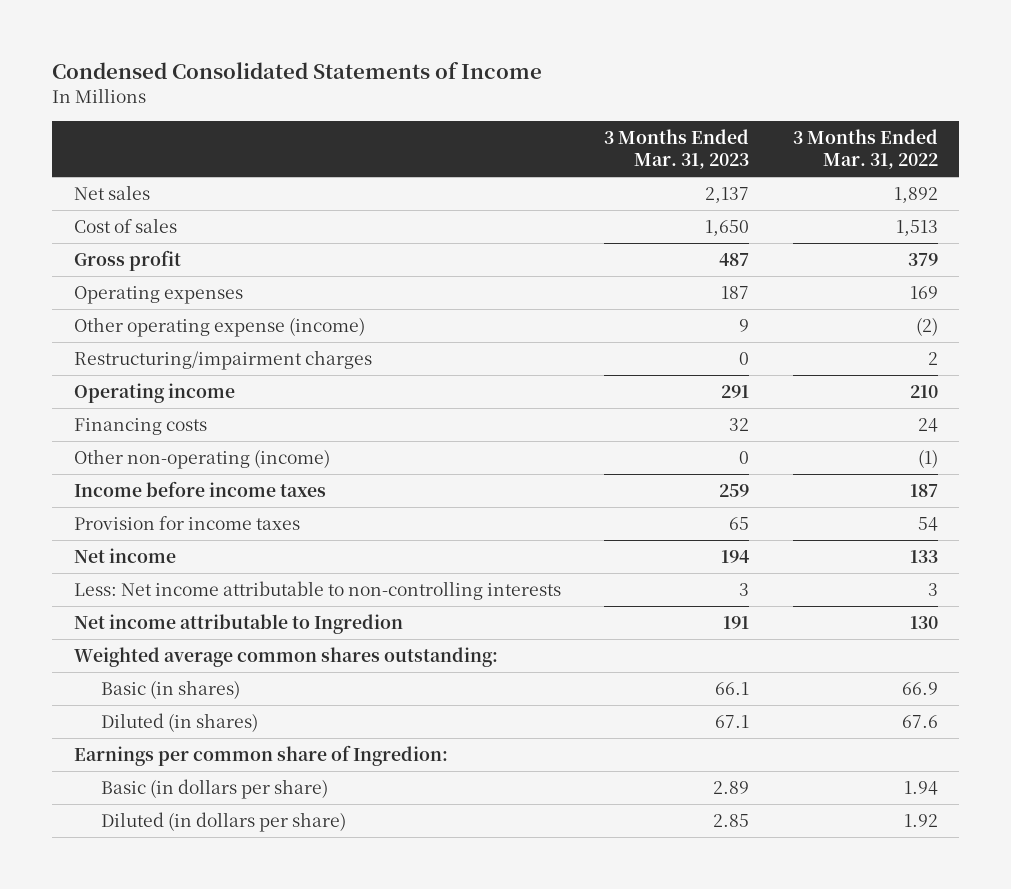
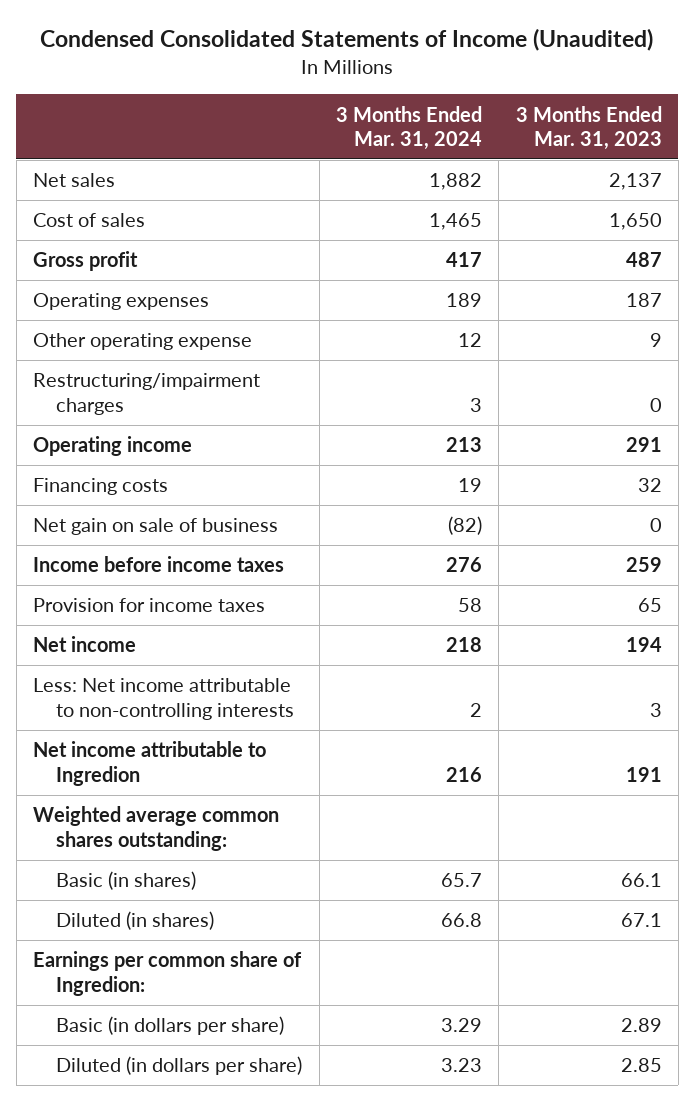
- Condensed Consolidated Statements of Income
+ Condensed Consolidated Statements of Income (Unaudited)
- | 3 Months Ended Mar. 31, 2023 | 3 Months Ended Mar. 31, 2022
+ | 3 Months Ended Mar. 31, 2024 | 3 Months Ended Mar. 31, 2023
- Other operating expense (income) | 9 | (2)
+ Other operating expense | 12 | 9
- Other non-operating (income) | 0 | (1)
+ Net gain on sale of business | (82) | 0

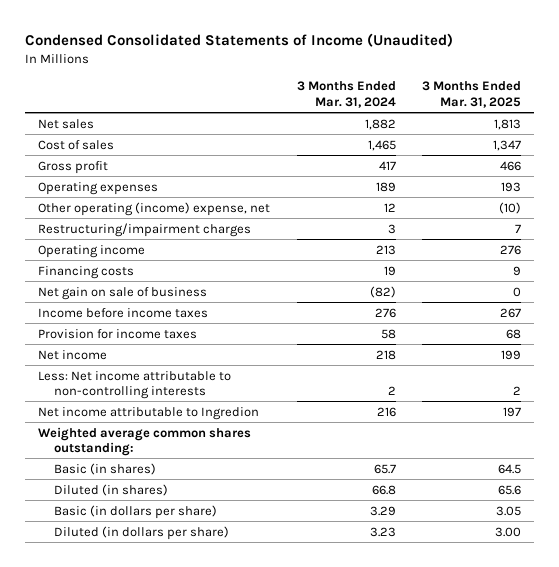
- | 3 Months Ended Mar. 31, 2024 | 3 Months Ended Mar. 31, 2023
+ | 3 Months Ended Mar. 31, 2024 | 3 Months Ended Mar. 31, 2025
- Other operating expense | 12 | 9
+ Other operating (income) expense, net | 12 | (10)
- Earnings per common share of Ingredion:

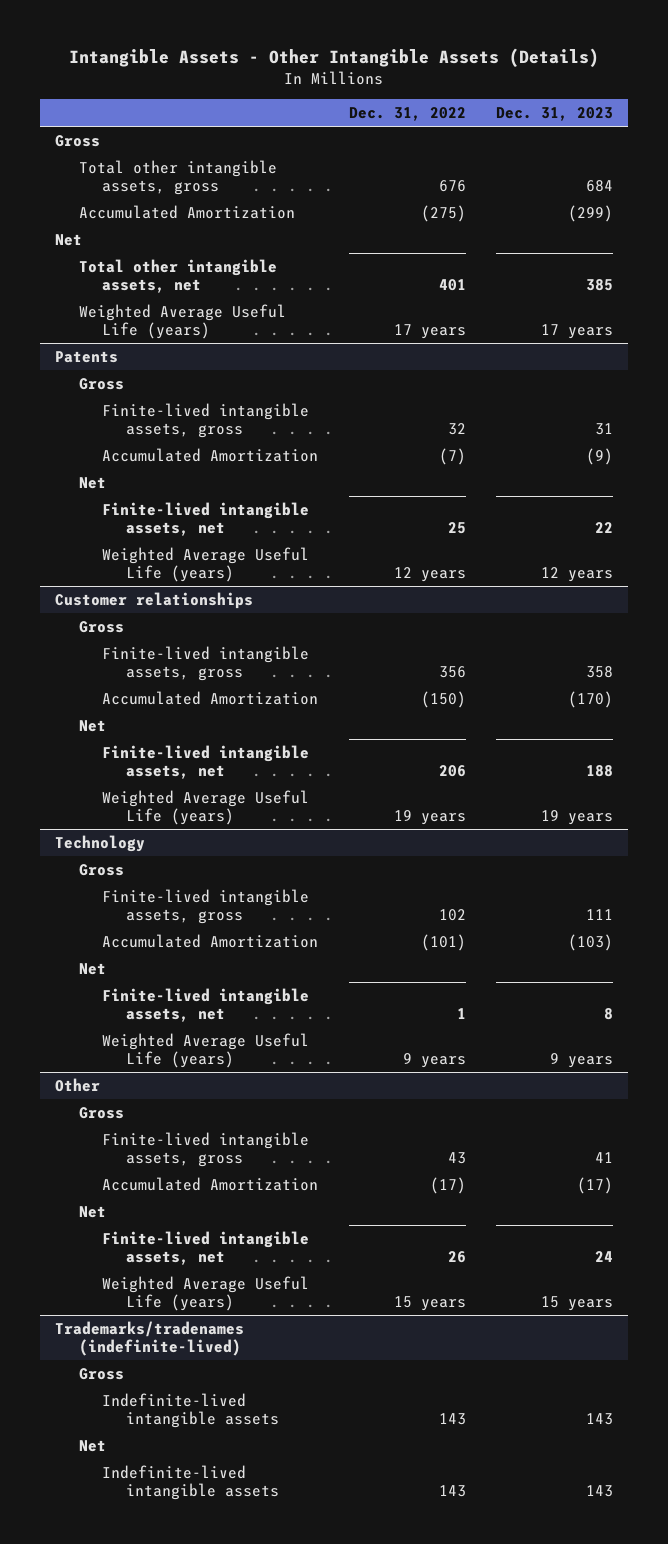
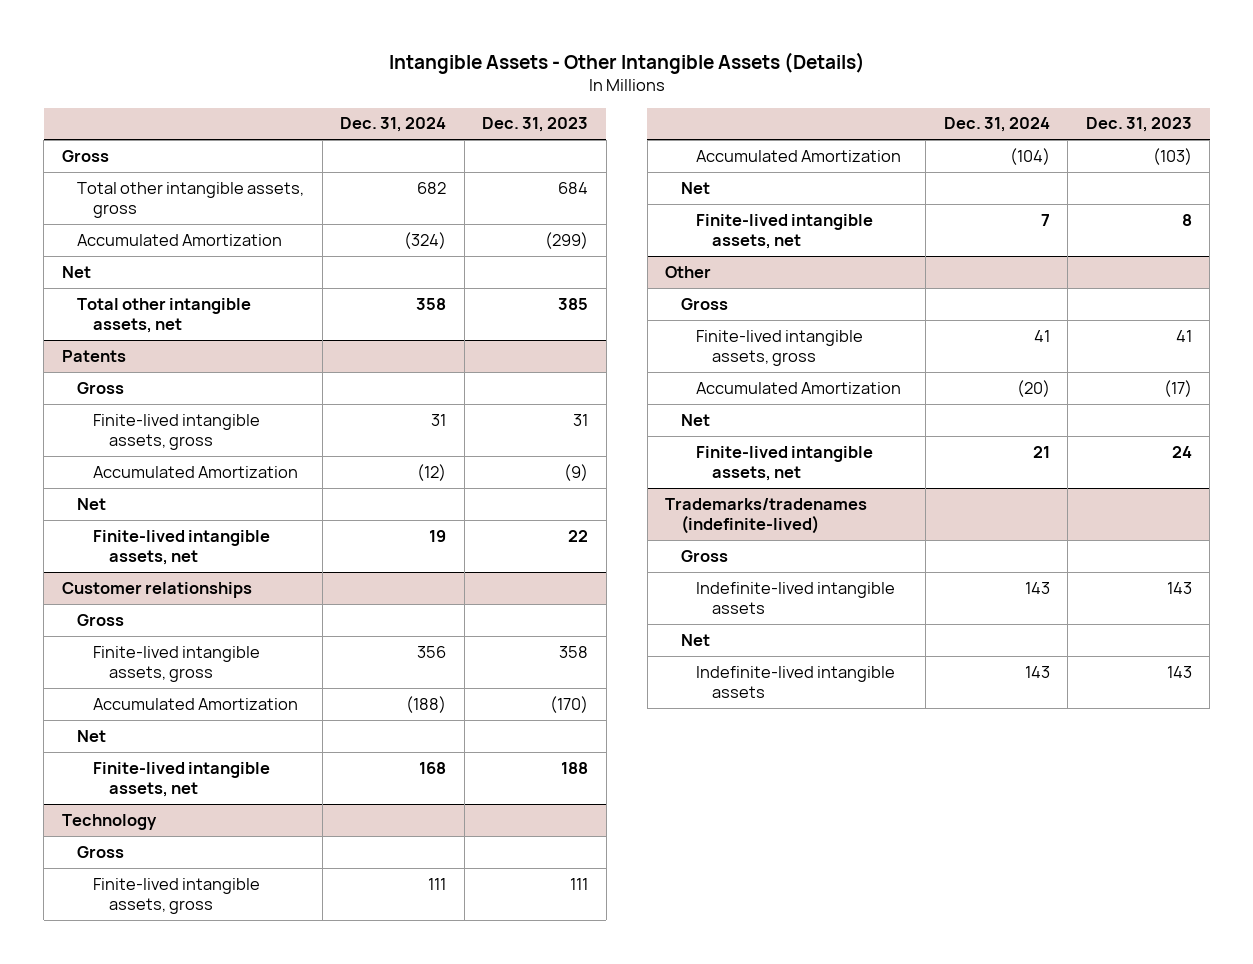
- | Dec. 31, 2022 | Dec. 31, 2023
+ | Dec. 31, 2024 | Dec. 31, 2023
- Weighted Average Useful Life (years) | 17 years | 17 years
@ Patents
- Weighted Average Useful Life (years) | 12 years | 12 years
@ Customer relationships
- Weighted Average Useful Life (years) | 19 years | 19 years
@ Technology
- Weighted Average Useful Life (years) | 9 years | 9 years
@ Other
- Weighted Average Useful Life (years) | 15 years | 15 years

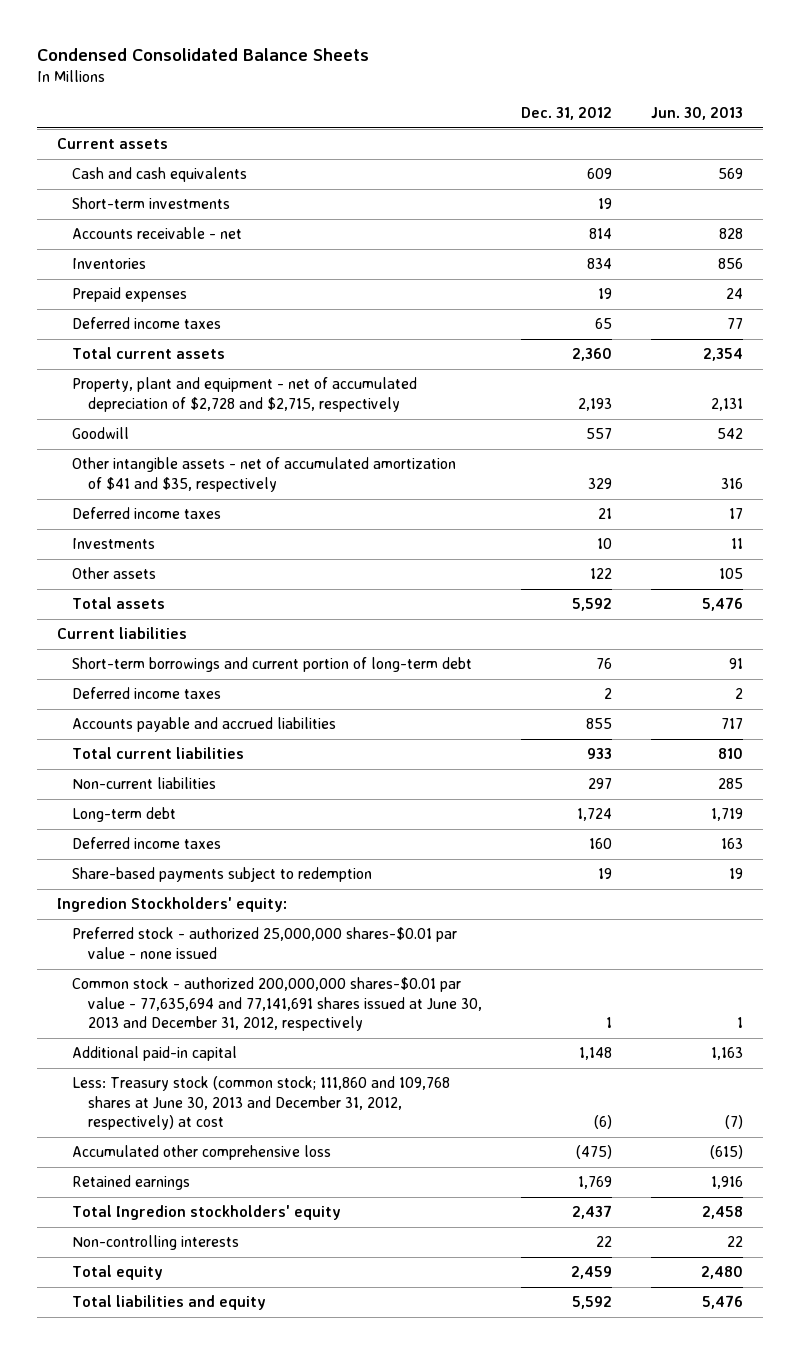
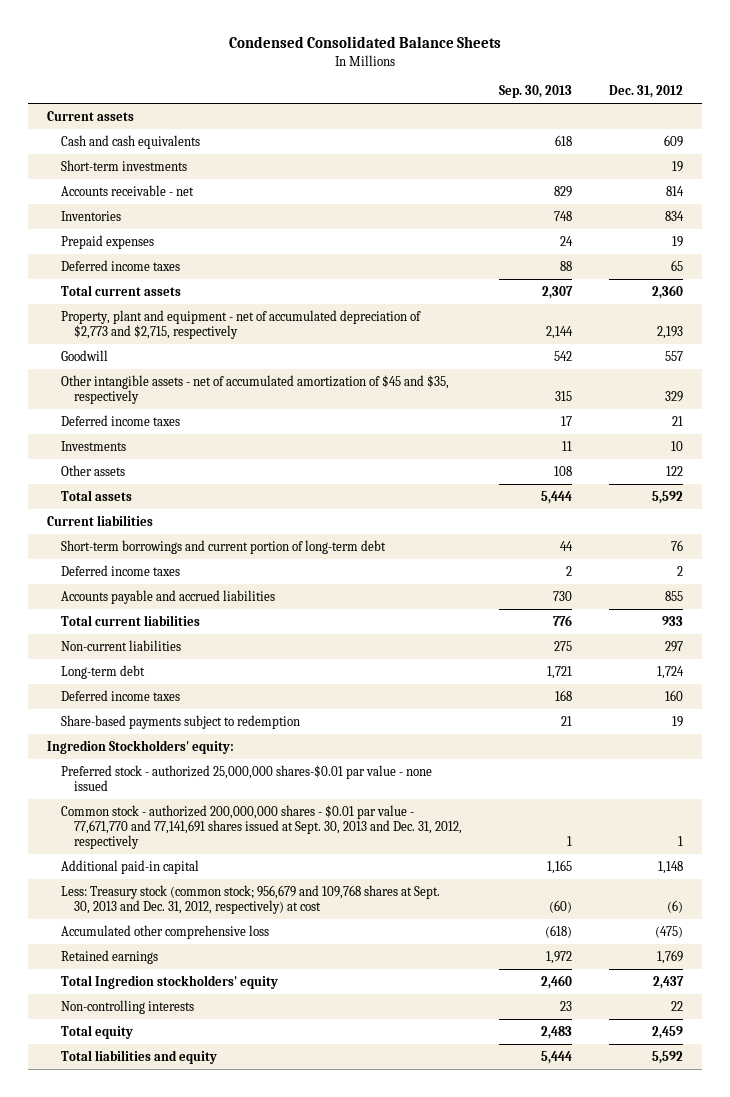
- | Dec. 31, 2012 | Jun. 30, 2013
+ | Sep. 30, 2013 | Dec. 31, 2012
- Property, plant and equipment - net of accumulated depreciation of $2,728 and $2,715, respectively | 2,193 | 2,131
+ Property, plant and equipment - net of accumulated depreciation of $2,773 and $2,715, respectively | 2,144 | 2,193
- Other intangible assets - net of accumulated amortization of $41 and $35, respectively | 329 | 316
+ Other intangible assets - net of accumulated amortization of $45 and $35, respectively | 315 | 329
- Common stock - authorized 200,000,000 shares-$0.01 par value - 77,635,694 and 77,141,691 shares issued at June 30, 2013 and December 31, 2012, respectively | 1 | 1
+ Common stock - authorized 200,000,000 shares - $0.01 par value - 77,671,770 and 77,141,691 shares issued at Sept. 30, 2013 and Dec. 31, 2012, respectively | 1 | 1
- Less: Treasury stock (common stock; 111,860 and 109,768 shares at June 30, 2013 and December 31, 2012, respectively) at cost | (6) | (7)
+ Less: Treasury stock (common stock; 956,679 and 109,768 shares at Sept. 30, 2013 and Dec. 31, 2012, respectively) at cost | (60) | (6)

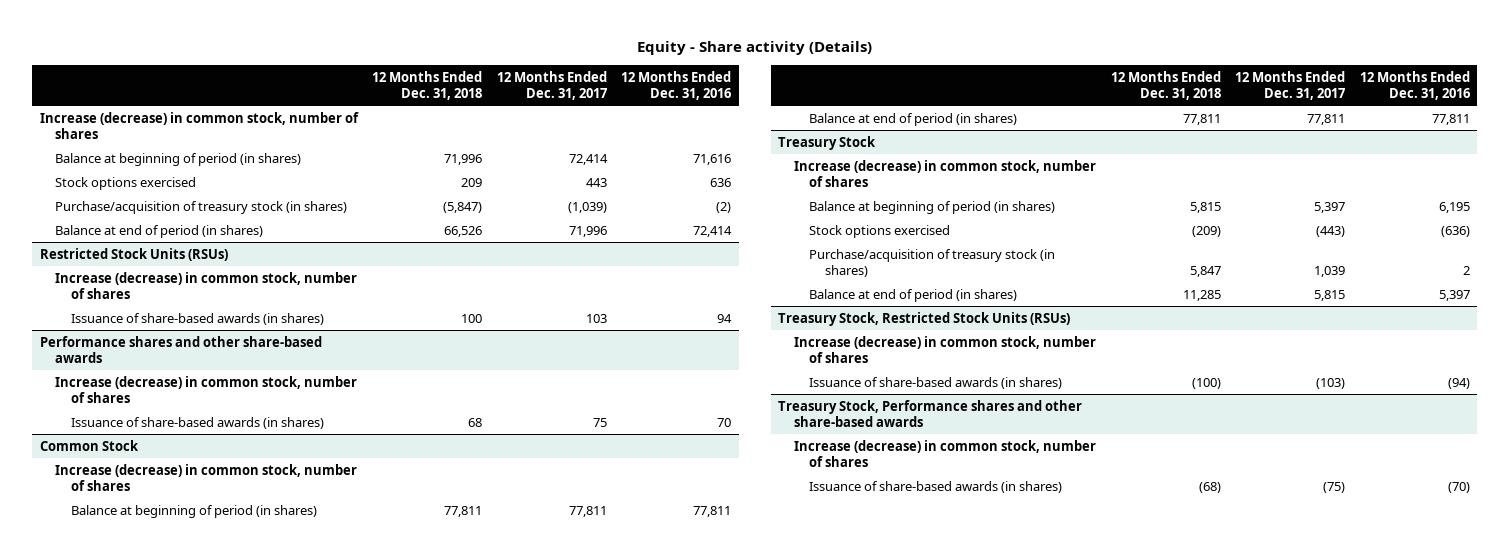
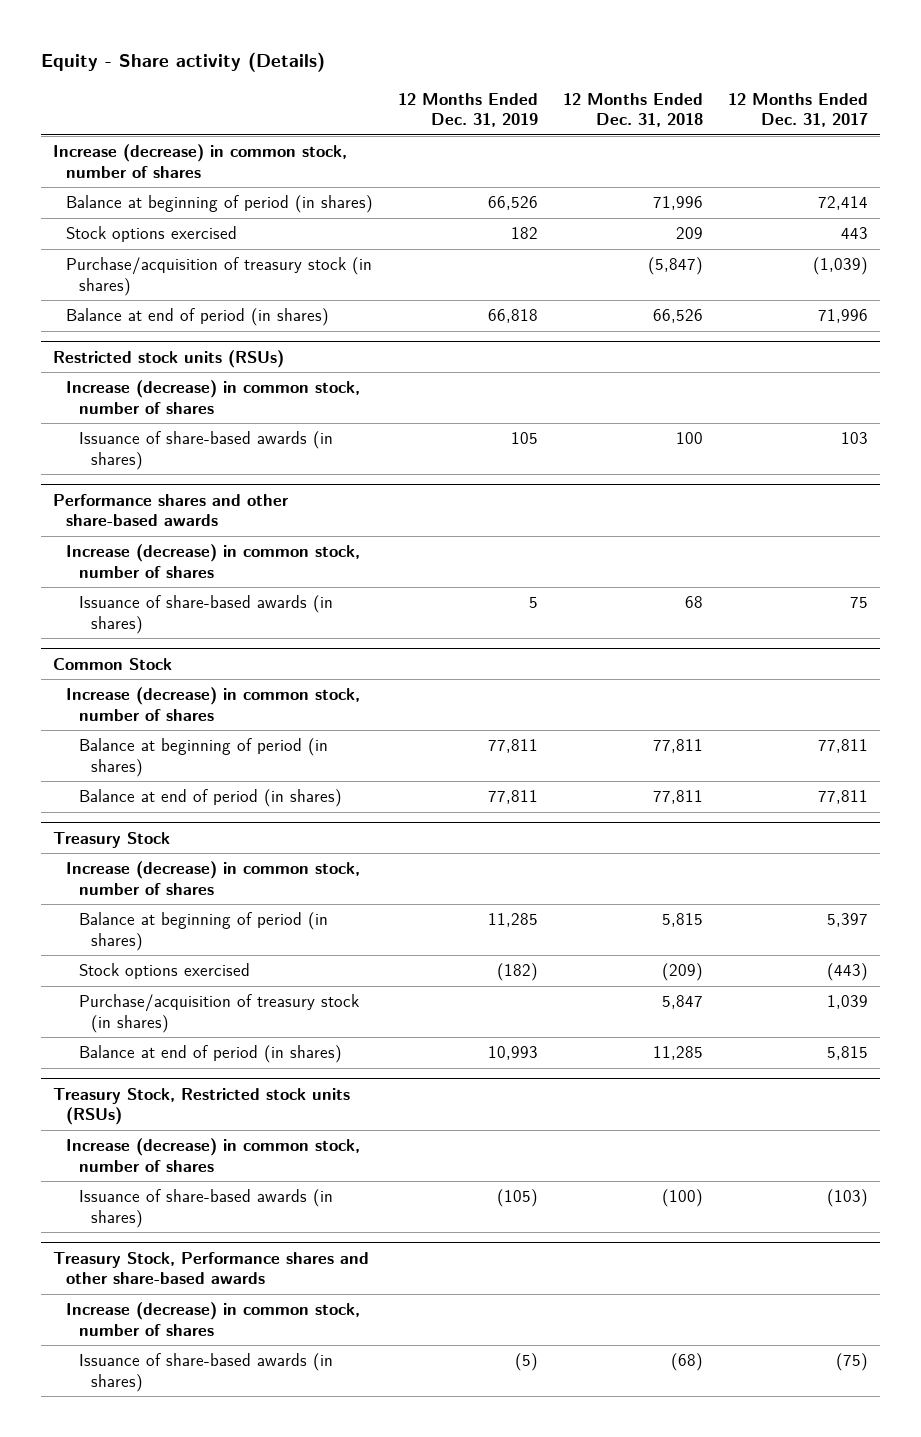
- | 12 Months Ended Dec. 31, 2018 | 12 Months Ended Dec. 31, 2017 | 12 Months Ended Dec. 31, 2016
+ | 12 Months Ended Dec. 31, 2019 | 12 Months Ended Dec. 31, 2018 | 12 Months Ended Dec. 31, 2017
- Restricted Stock Units (RSUs)
+ Restricted stock units (RSUs)
- Treasury Stock, Restricted Stock Units (RSUs)
+ Treasury Stock, Restricted stock units (RSUs)

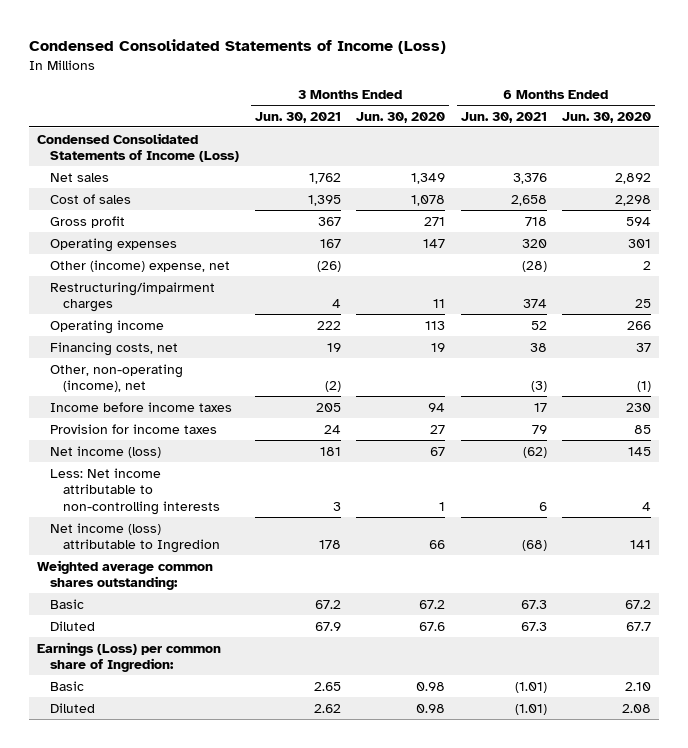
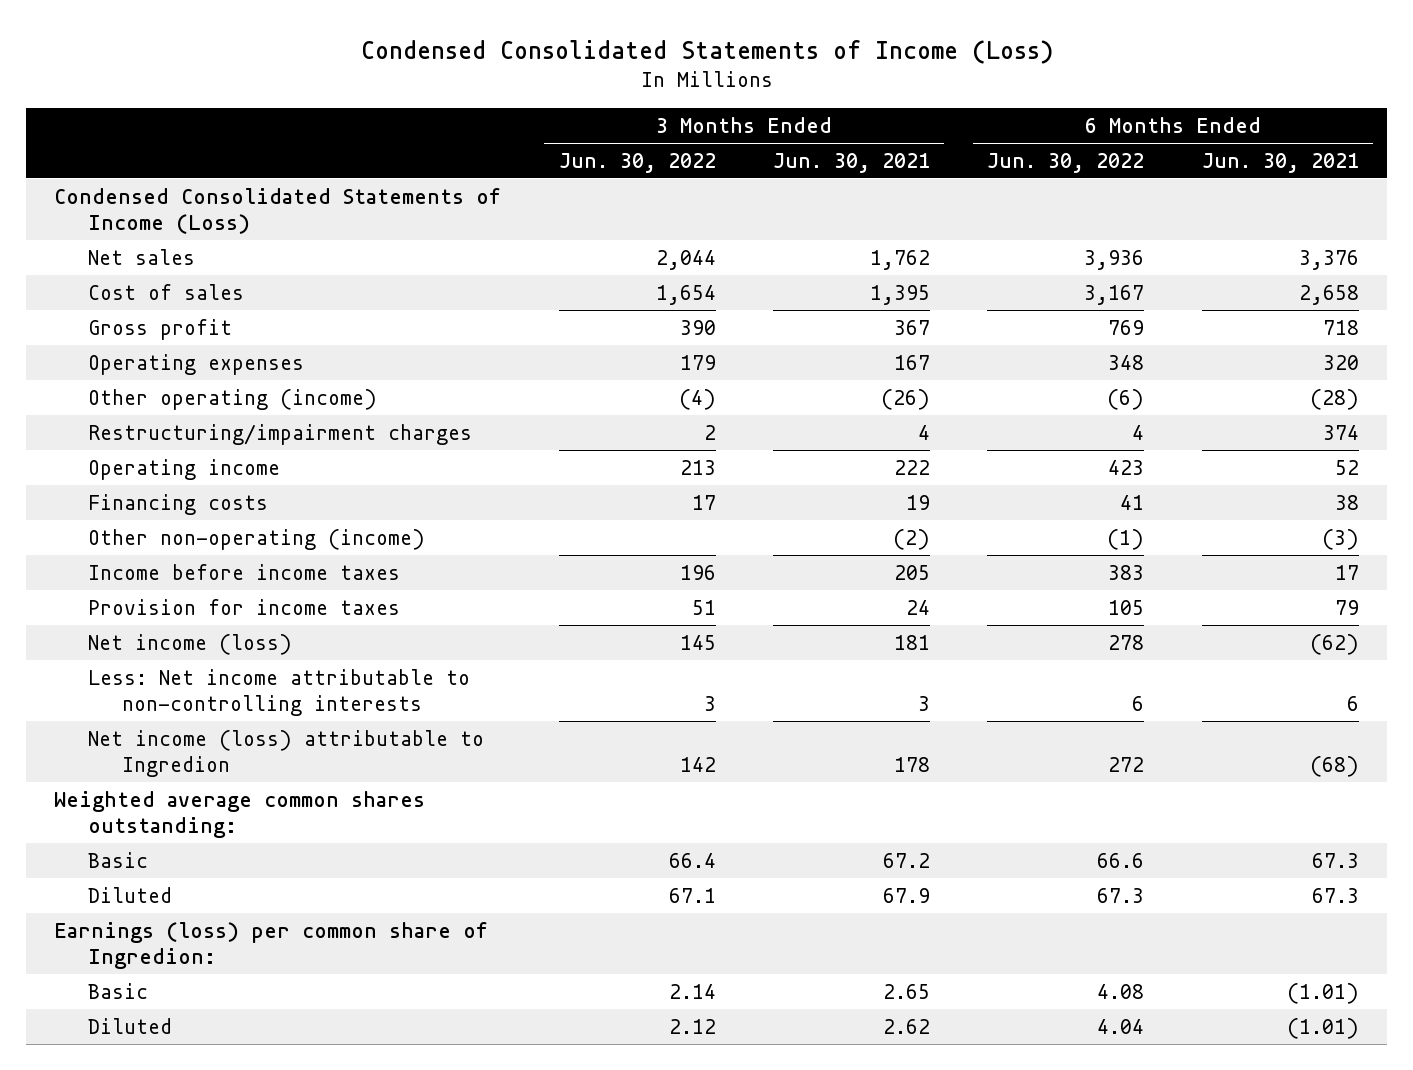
- | 3 Months Ended Jun. 30, 2021 | 3 Months Ended Jun. 30, 2020 | 6 Months Ended Jun. 30, 2021 | 6 Months Ended Jun. 30, 2020
+ | 3 Months Ended Jun. 30, 2022 | 3 Months Ended Jun. 30, 2021 | 6 Months Ended Jun. 30, 2022 | 6 Months Ended Jun. 30, 2021
- Other (income) expense, net | (26) | | (28) | 2
+ Other operating (income) | (4) | (26) | (6) | (28)
- Financing costs, net | 19 | 19 | 38 | 37
- Other, non-operating (income), net | (2) | | (3) | (1)
+ Financing costs | 17 | 19 | 41 | 38
+ Other non-operating (income) | | (2) | (1) | (3)
- Earnings (Loss) per common share of Ingredion:
+ Earnings (loss) per common share of Ingredion:

